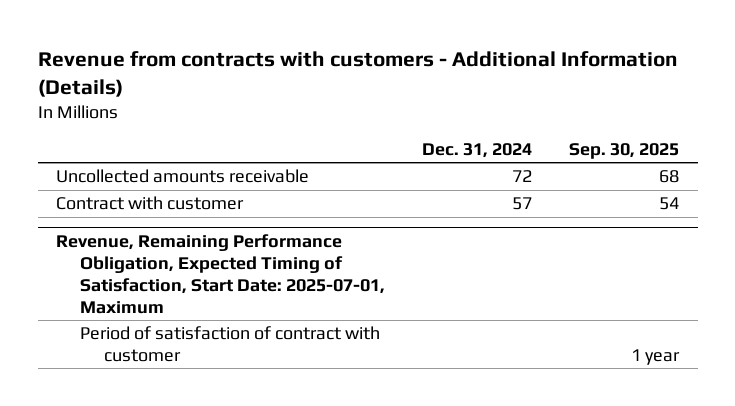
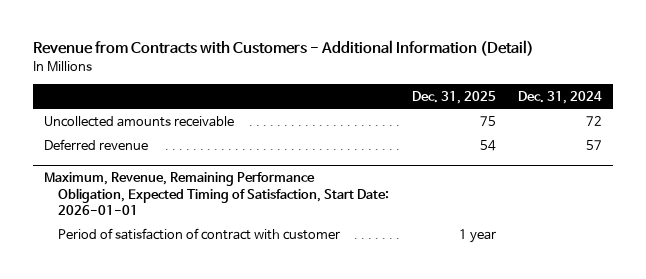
- Revenue from contracts with customers - Additional Information (Details)
+ Revenue from Contracts with Customers - Additional Information (Detail)
- | Dec. 31, 2024 | Sep. 30, 2025
+ | Dec. 31, 2025 | Dec. 31, 2024
- Contract with customer | 57 | 54
- Revenue, Remaining Performance Obligation, Expected Timing of Satisfaction, Start Date: 2025-07-01, Maximum
+ Deferred revenue | 54 | 57
+ Maximum, Revenue, Remaining Performance Obligation, Expected Timing of Satisfaction, Start Date: 2026-01-01

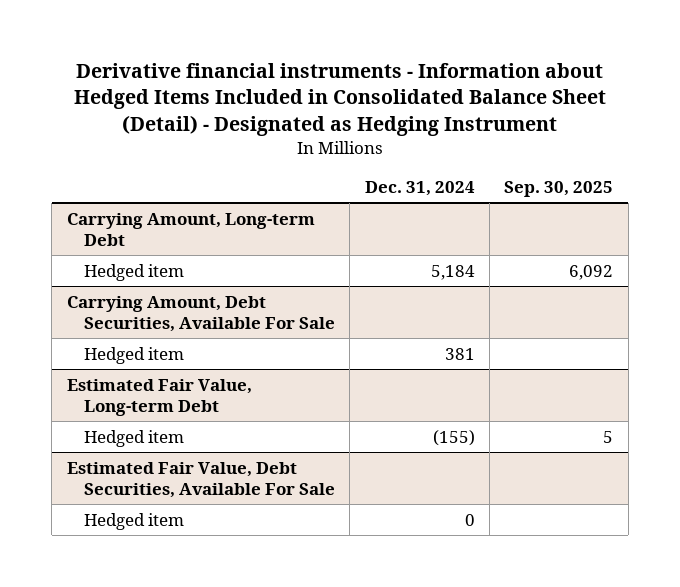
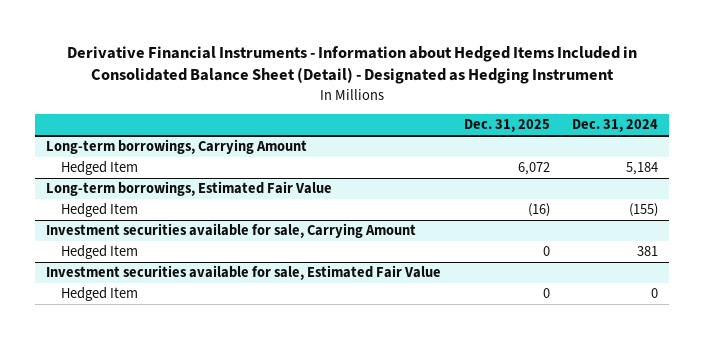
- Derivative financial instruments - Information about Hedged Items Included in Consolidated Balance Sheet (Detail) - Designated as Hedging Instrument
+ Derivative Financial Instruments - Information about Hedged Items Included in Consolidated Balance Sheet (Detail) - Designated as Hedging Instrument
- | Dec. 31, 2024 | Sep. 30, 2025
+ | Dec. 31, 2025 | Dec. 31, 2024
- Carrying Amount, Long-term Debt
- Hedged item | 5,184 | 6,092
- Carrying Amount, Debt Securities, Available For Sale
- Hedged item | 381 |
- Estimated Fair Value, Long-term Debt
- Hedged item | (155) | 5
- Estimated Fair Value, Debt Securities, Available For Sale
- Hedged item | 0 |
+ Long-term borrowings, Carrying Amount
+ Hedged Item | 6,072 | 5,184
+ Long-term borrowings, Estimated Fair Value
+ Hedged Item | (16) | (155)
+ Investment securities available for sale, Carrying Amount
+ Hedged Item | 0 | 381
+ Investment securities available for sale, Estimated Fair Value
+ Hedged Item | 0 | 0

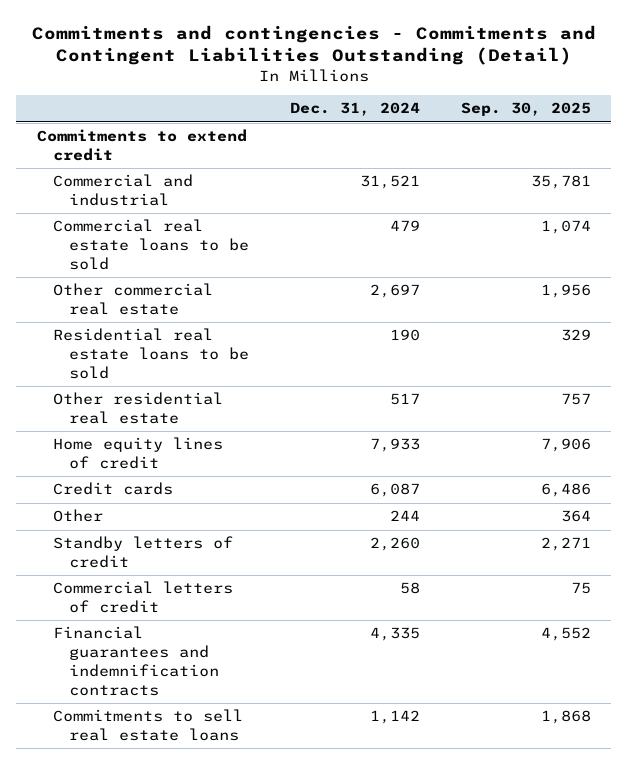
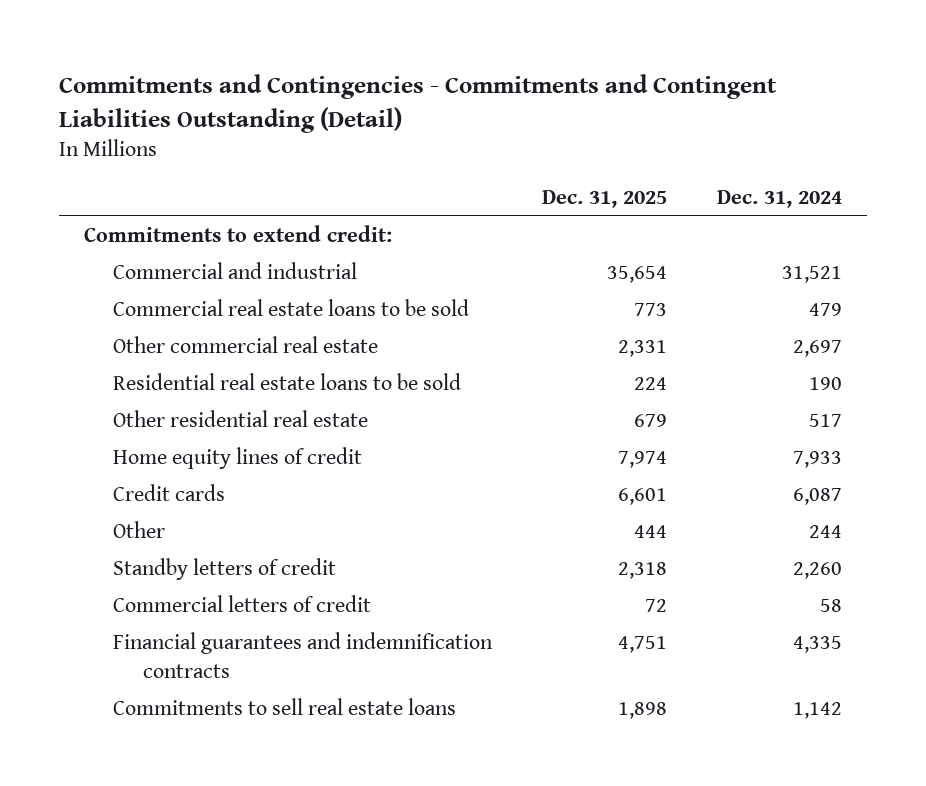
- Commitments and contingencies - Commitments and Contingent Liabilities Outstanding (Detail)
+ Commitments and Contingencies - Commitments and Contingent Liabilities Outstanding (Detail)
- | Dec. 31, 2024 | Sep. 30, 2025
+ | Dec. 31, 2025 | Dec. 31, 2024
- Commitments to extend credit
+ Commitments to extend credit:

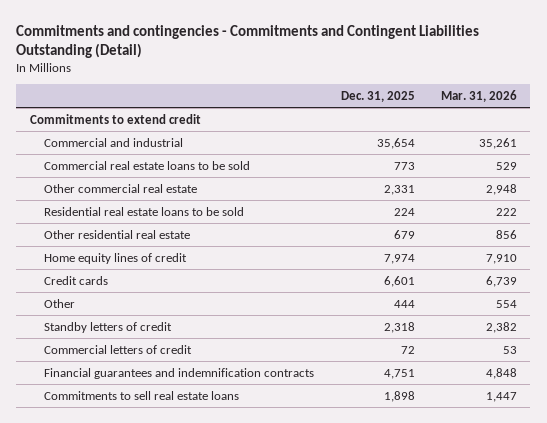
- Commitments and Contingencies - Commitments and Contingent Liabilities Outstanding (Detail)
+ Commitments and contingencies - Commitments and Contingent Liabilities Outstanding (Detail)
- | Dec. 31, 2025 | Dec. 31, 2024
+ | Dec. 31, 2025 | Mar. 31, 2026
- Commitments to extend credit:
+ Commitments to extend credit

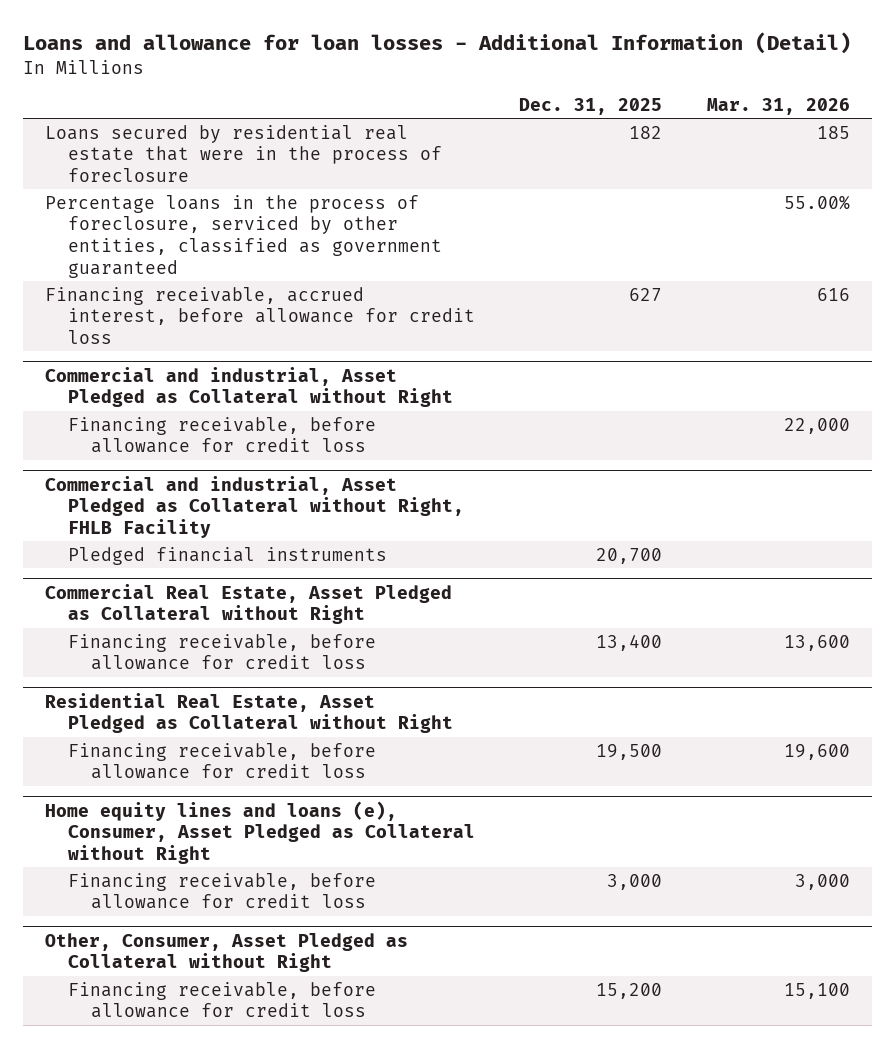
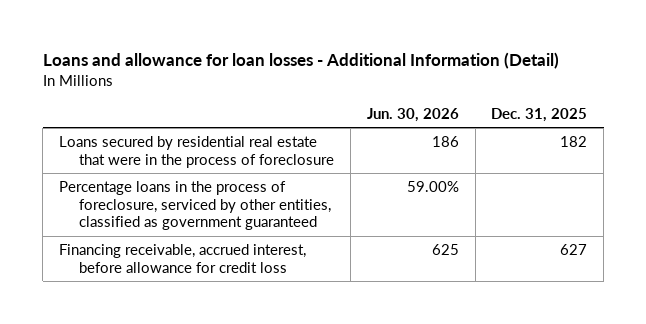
- | Dec. 31, 2025 | Mar. 31, 2026
+ | Jun. 30, 2026 | Dec. 31, 2025
- Commercial and industrial, Asset Pledged as Collateral without Right
- Financing receivable, before allowance for credit loss | | 22,000
- Commercial and industrial, Asset Pledged as Collateral without Right, FHLB Facility
- Pledged financial instruments | 20,700 |
- Commercial Real Estate, Asset Pledged as Collateral without Right
- Financing receivable, before allowance for credit loss | 13,400 | 13,600
- Residential Real Estate, Asset Pledged as Collateral without Right
- Financing receivable, before allowance for credit loss | 19,500 | 19,600
- Home equity lines and loans (e), Consumer, Asset Pledged as Collateral without Right
- Financing receivable, before allowance for credit loss | 3,000 | 3,000
- Other, Consumer, Asset Pledged as Collateral without Right
- Financing receivable, before allowance for credit loss | 15,200 | 15,100

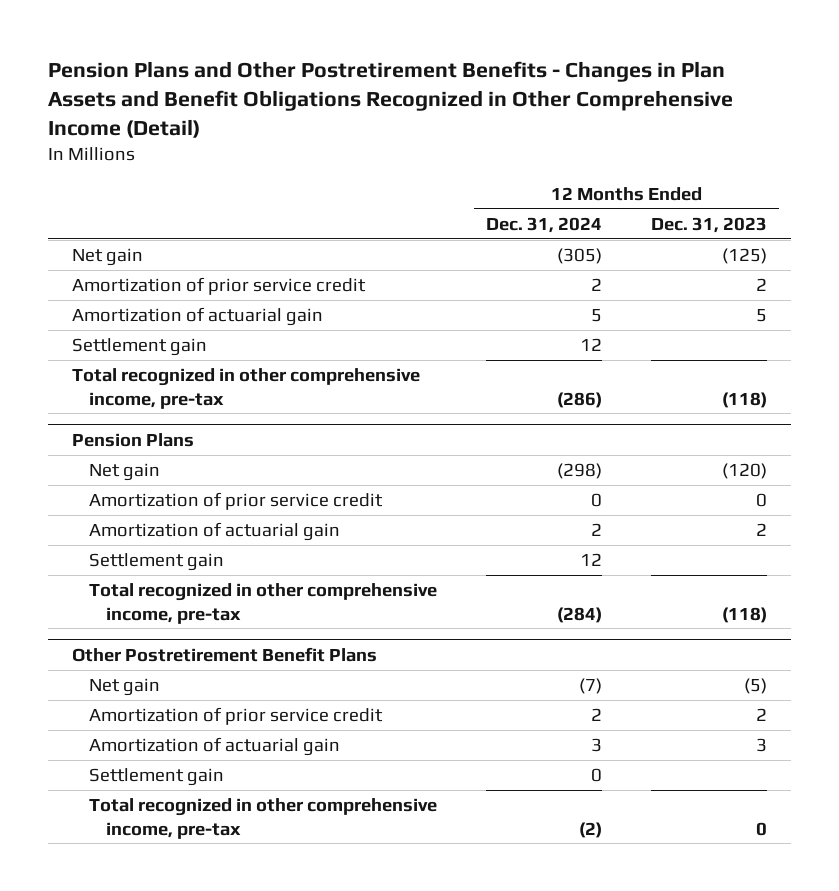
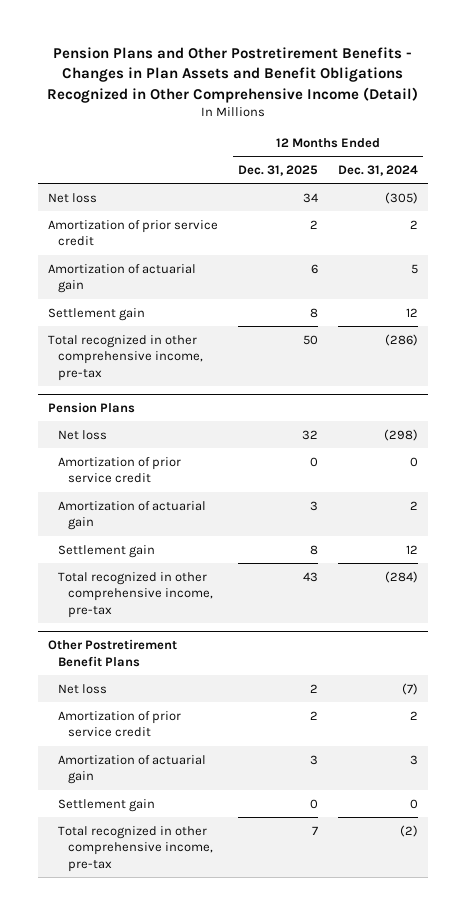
- | 12 Months Ended Dec. 31, 2024 | 12 Months Ended Dec. 31, 2023
+ | 12 Months Ended Dec. 31, 2025 | 12 Months Ended Dec. 31, 2024
- Net gain | (305) | (125)
+ Net loss | 34 | (305)
@ Pension Plans
- Net gain | (298) | (120)
+ Net loss | 32 | (298)
@ Other Postretirement Benefit Plans
- Net gain | (7) | (5)
+ Net loss | 2 | (7)

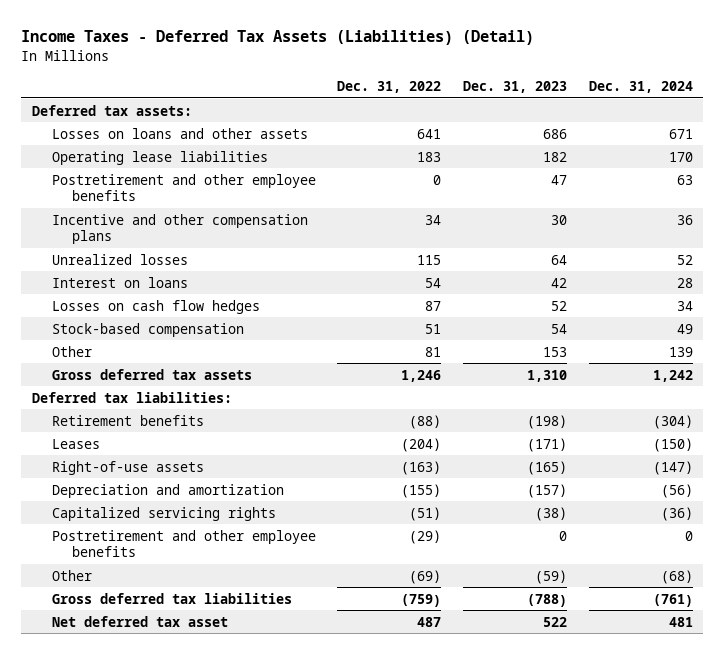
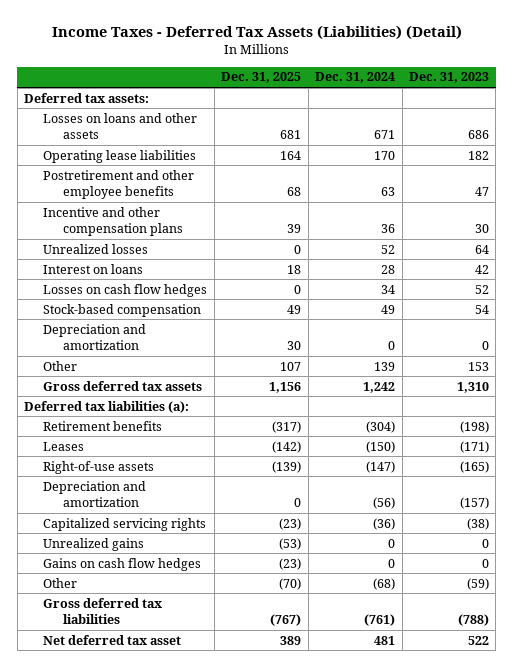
- | Dec. 31, 2022 | Dec. 31, 2023 | Dec. 31, 2024
+ | Dec. 31, 2025 | Dec. 31, 2024 | Dec. 31, 2023
+ Depreciation and amortization | 30 | 0 | 0
- Deferred tax liabilities:
+ Deferred tax liabilities (a):
- Postretirement and other employee benefits | (29) | 0 | 0
+ Unrealized gains | (53) | 0 | 0
+ Gains on cash flow hedges | (23) | 0 | 0

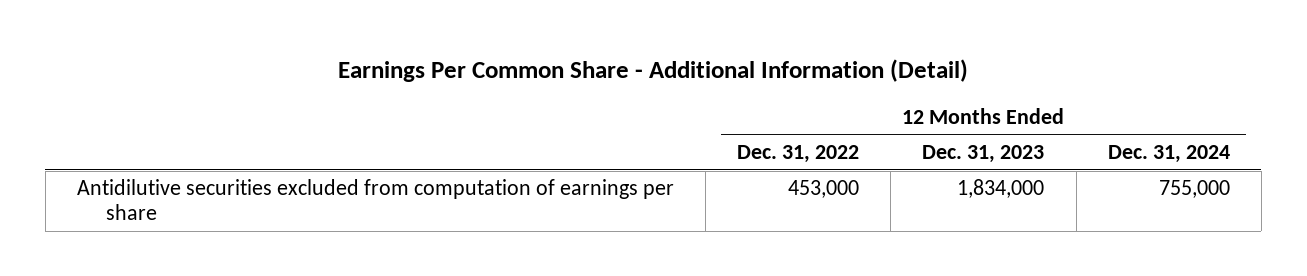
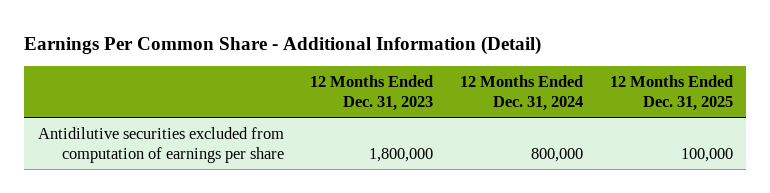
- | 12 Months Ended Dec. 31, 2022 | 12 Months Ended Dec. 31, 2023 | 12 Months Ended Dec. 31, 2024
+ | 12 Months Ended Dec. 31, 2023 | 12 Months Ended Dec. 31, 2024 | 12 Months Ended Dec. 31, 2025
- Antidilutive securities excluded from computation of earnings per share | 453,000 | 1,834,000 | 755,000
+ Antidilutive securities excluded from computation of earnings per share | 1,800,000 | 800,000 | 100,000

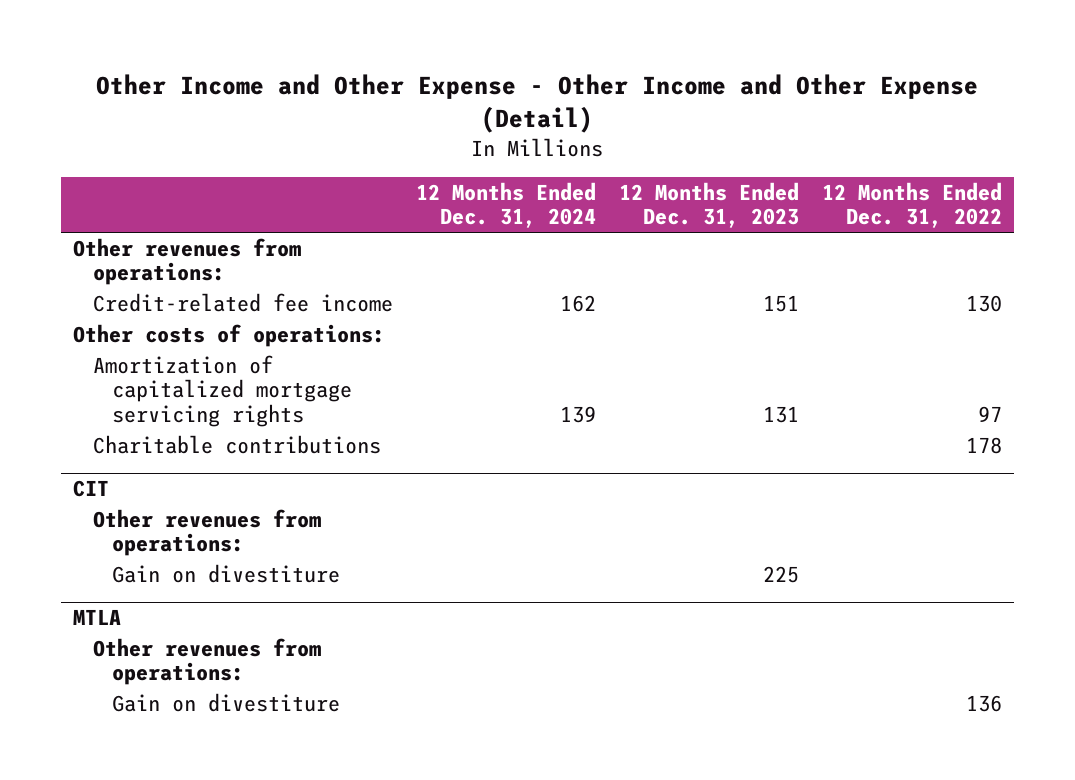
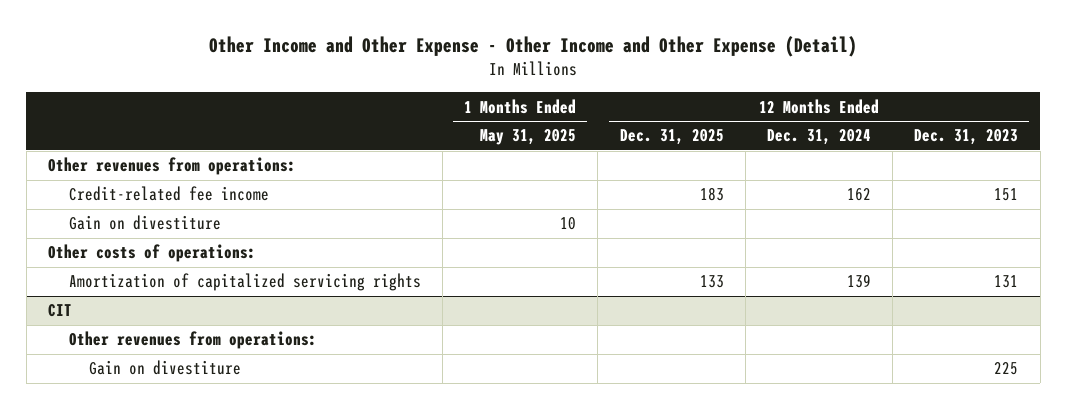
- | 12 Months Ended Dec. 31, 2024 | 12 Months Ended Dec. 31, 2023 | 12 Months Ended Dec. 31, 2022
+ | 1 Months Ended May 31, 2025 | 12 Months Ended Dec. 31, 2025 | 12 Months Ended Dec. 31, 2024 | 12 Months Ended Dec. 31, 2023
+ Gain on divestiture | 10 | | |
- Amortization of capitalized mortgage servicing rights | 139 | 131 | 97
- Charitable contributions | | | 178
+ Amortization of capitalized servicing rights | | 133 | 139 | 131
- MTLA
- Other revenues from operations:
- Gain on divestiture | | | 136

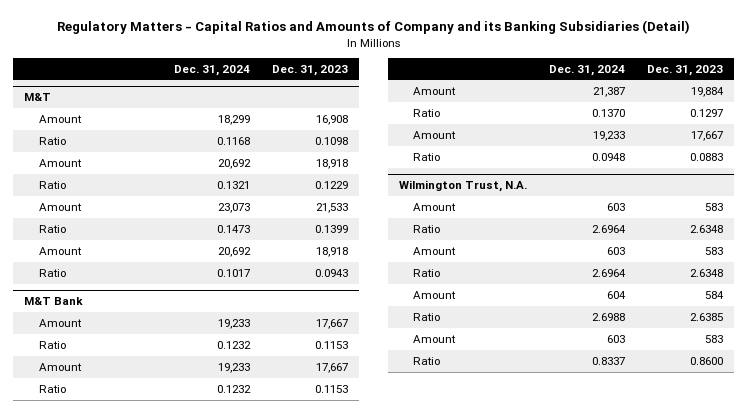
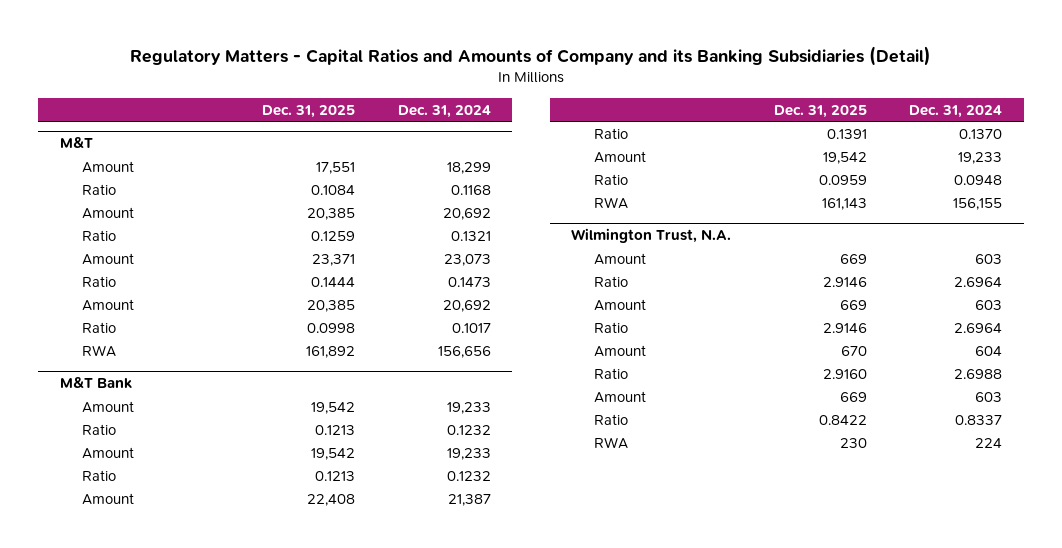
- | Dec. 31, 2024 | Dec. 31, 2023
+ | Dec. 31, 2025 | Dec. 31, 2024
@ M&T
+ RWA | 161,892 | 156,656
@ M&T Bank
+ RWA | 161,143 | 156,155
@ Wilmington Trust, N.A.
+ RWA | 230 | 224

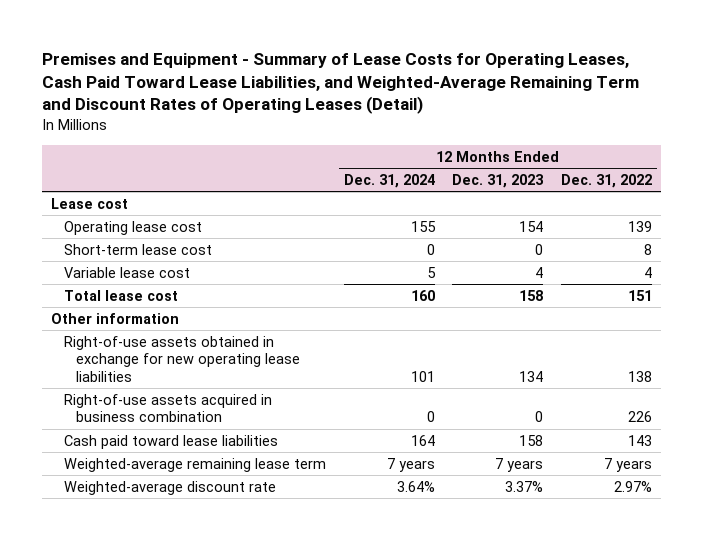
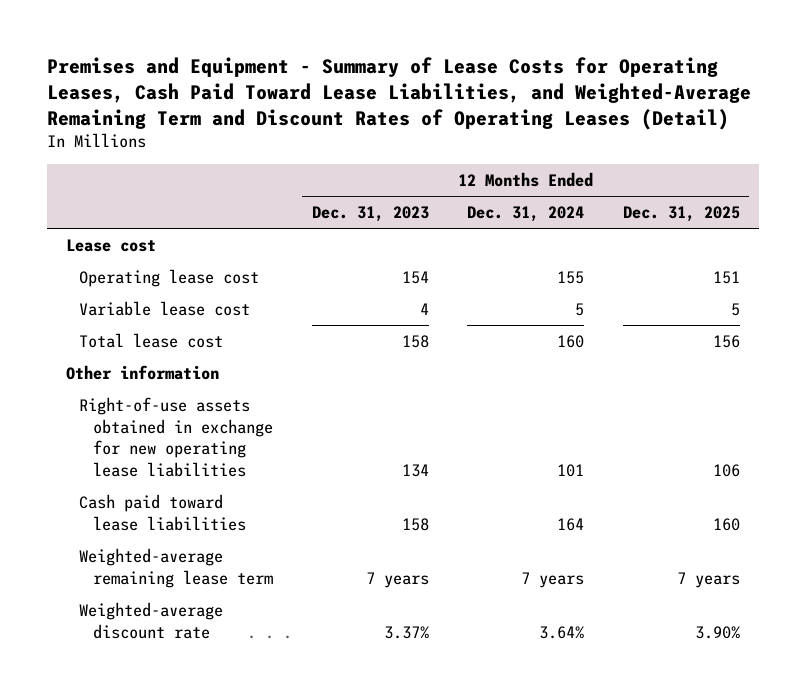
- | 12 Months Ended Dec. 31, 2024 | 12 Months Ended Dec. 31, 2023 | 12 Months Ended Dec. 31, 2022
+ | 12 Months Ended Dec. 31, 2023 | 12 Months Ended Dec. 31, 2024 | 12 Months Ended Dec. 31, 2025
- Short-term lease cost | 0 | 0 | 8
- Right-of-use assets acquired in business combination | 0 | 0 | 226

